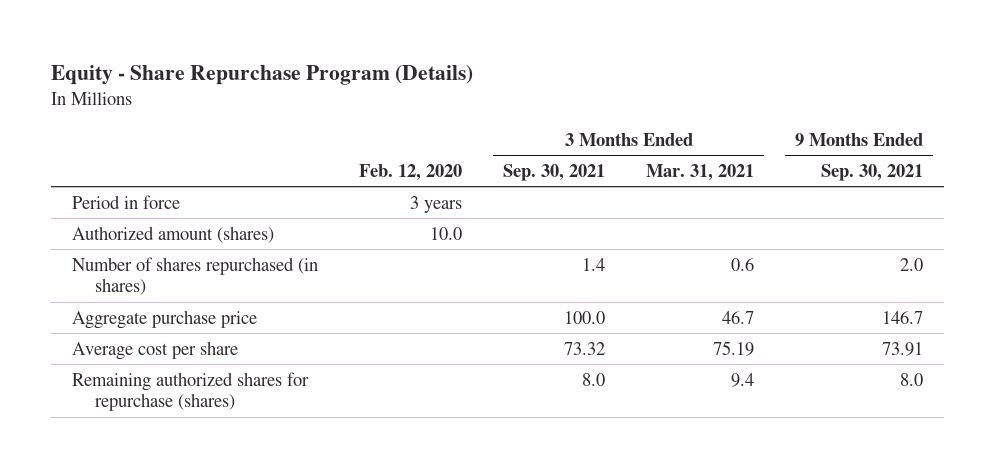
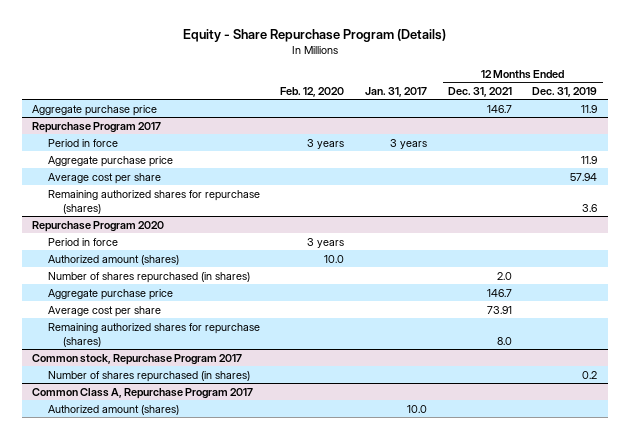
- | Feb. 12, 2020 | 3 Months Ended Sep. 30, 2021 | 3 Months Ended Mar. 31, 2021 | 9 Months Ended Sep. 30, 2021
+ | Feb. 12, 2020 | Jan. 31, 2017 | 12 Months Ended Dec. 31, 2021 | 12 Months Ended Dec. 31, 2019
- Period in force | 3 years | | |
- Authorized amount (shares) | 10.0 | | |
- Number of shares repurchased (in shares) | | 1.4 | 0.6 | 2.0
- Average cost per share | | 73.32 | 75.19 | 73.91
- Remaining authorized shares for repurchase (shares) | | 8.0 | 9.4 | 8.0
+ Repurchase Program 2017
+ Period in force | 3 years | 3 years | |
+ Aggregate purchase price | | | | 11.9
+ Average cost per share | | | | 57.94
+ Remaining authorized shares for repurchase (shares) | | | | 3.6
+ Repurchase Program 2020
+ Period in force | 3 years | | |
+ Authorized amount (shares) | 10.0 | | |
+ Number of shares repurchased (in shares) | | | 2.0 |
+ Aggregate purchase price | | | 146.7 |
+ Average cost per share | | | 73.91 |
+ Remaining authorized shares for repurchase (shares) | | | 8.0 |
+ Common stock, Repurchase Program 2017
+ Number of shares repurchased (in shares) | | | | 0.2
+ Common Class A, Repurchase Program 2017
+ Authorized amount (shares) | | 10.0 | |

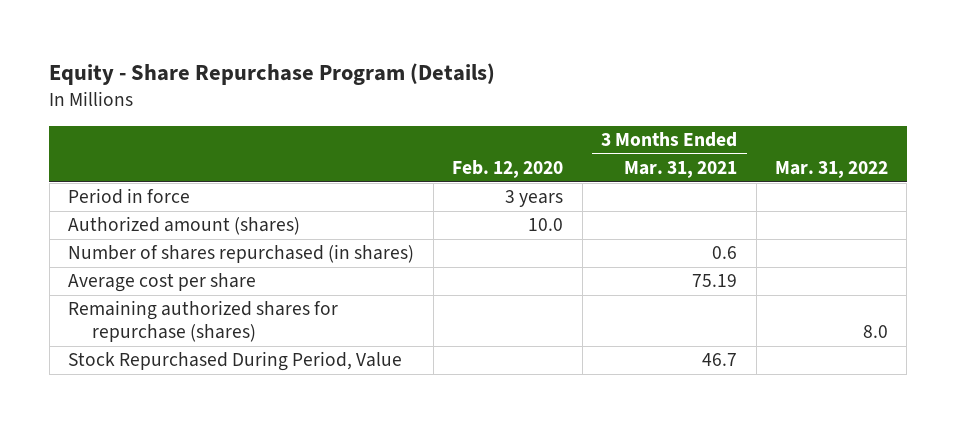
- | Feb. 12, 2020 | Jan. 31, 2017 | 12 Months Ended Dec. 31, 2021 | 12 Months Ended Dec. 31, 2019
+ | Feb. 12, 2020 | 3 Months Ended Mar. 31, 2021 | Mar. 31, 2022
- Aggregate purchase price | | | 146.7 | 11.9
- Repurchase Program 2017
- Period in force | 3 years | 3 years | |
- Aggregate purchase price | | | | 11.9
- Average cost per share | | | | 57.94
- Remaining authorized shares for repurchase (shares) | | | | 3.6
- Repurchase Program 2020
- Period in force | 3 years | | |
- Authorized amount (shares) | 10.0 | | |
- Number of shares repurchased (in shares) | | | 2.0 |
- Aggregate purchase price | | | 146.7 |
- Average cost per share | | | 73.91 |
- Remaining authorized shares for repurchase (shares) | | | 8.0 |
- Common stock, Repurchase Program 2017
- Number of shares repurchased (in shares) | | | | 0.2
- Common Class A, Repurchase Program 2017
- Authorized amount (shares) | | 10.0 | |
+ Period in force | 3 years | |
+ Authorized amount (shares) | 10.0 | |
+ Number of shares repurchased (in shares) | | 0.6 |
+ Average cost per share | | 75.19 |
+ Remaining authorized shares for repurchase (shares) | | | 8.0
+ Stock Repurchased During Period, Value | | 46.7 |

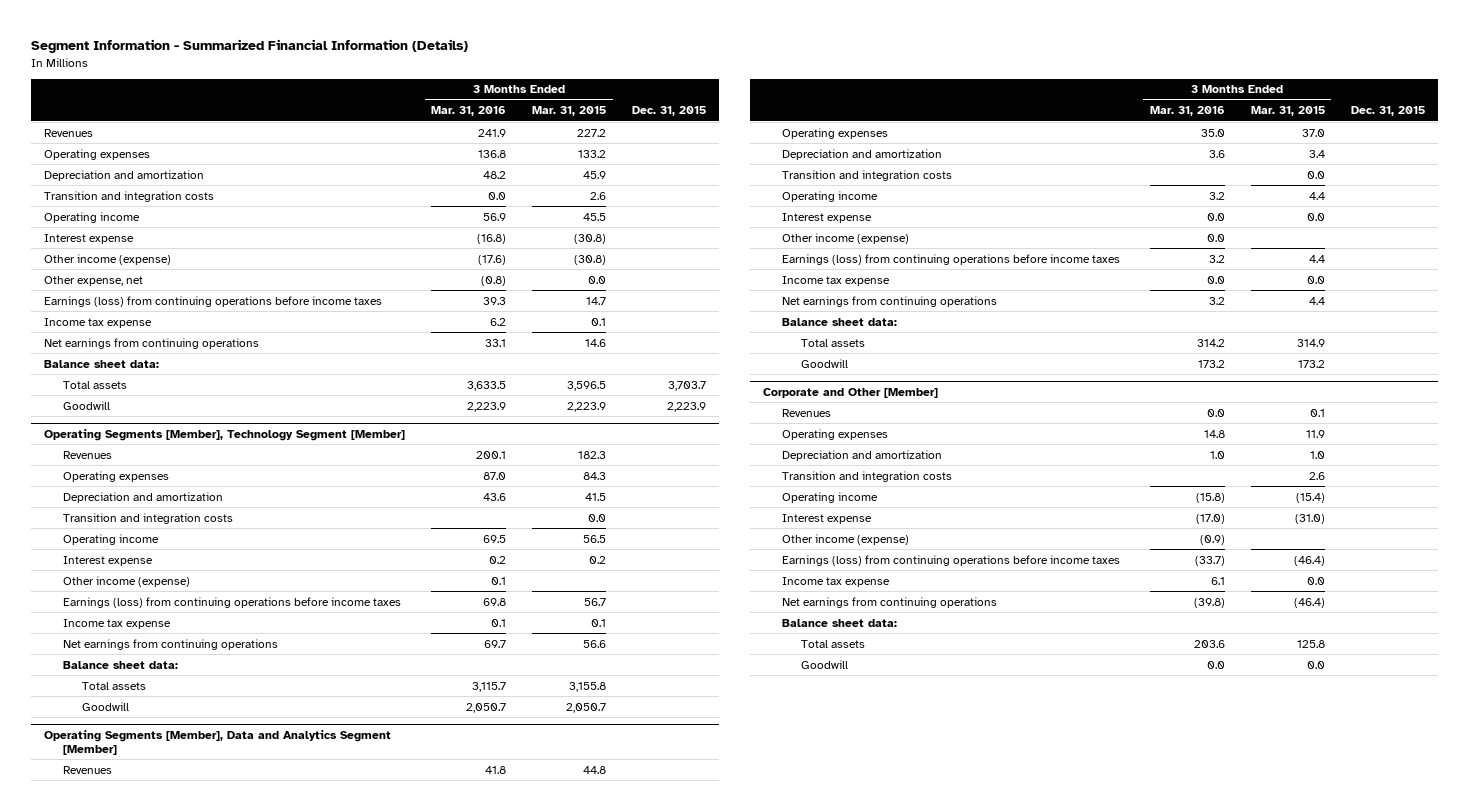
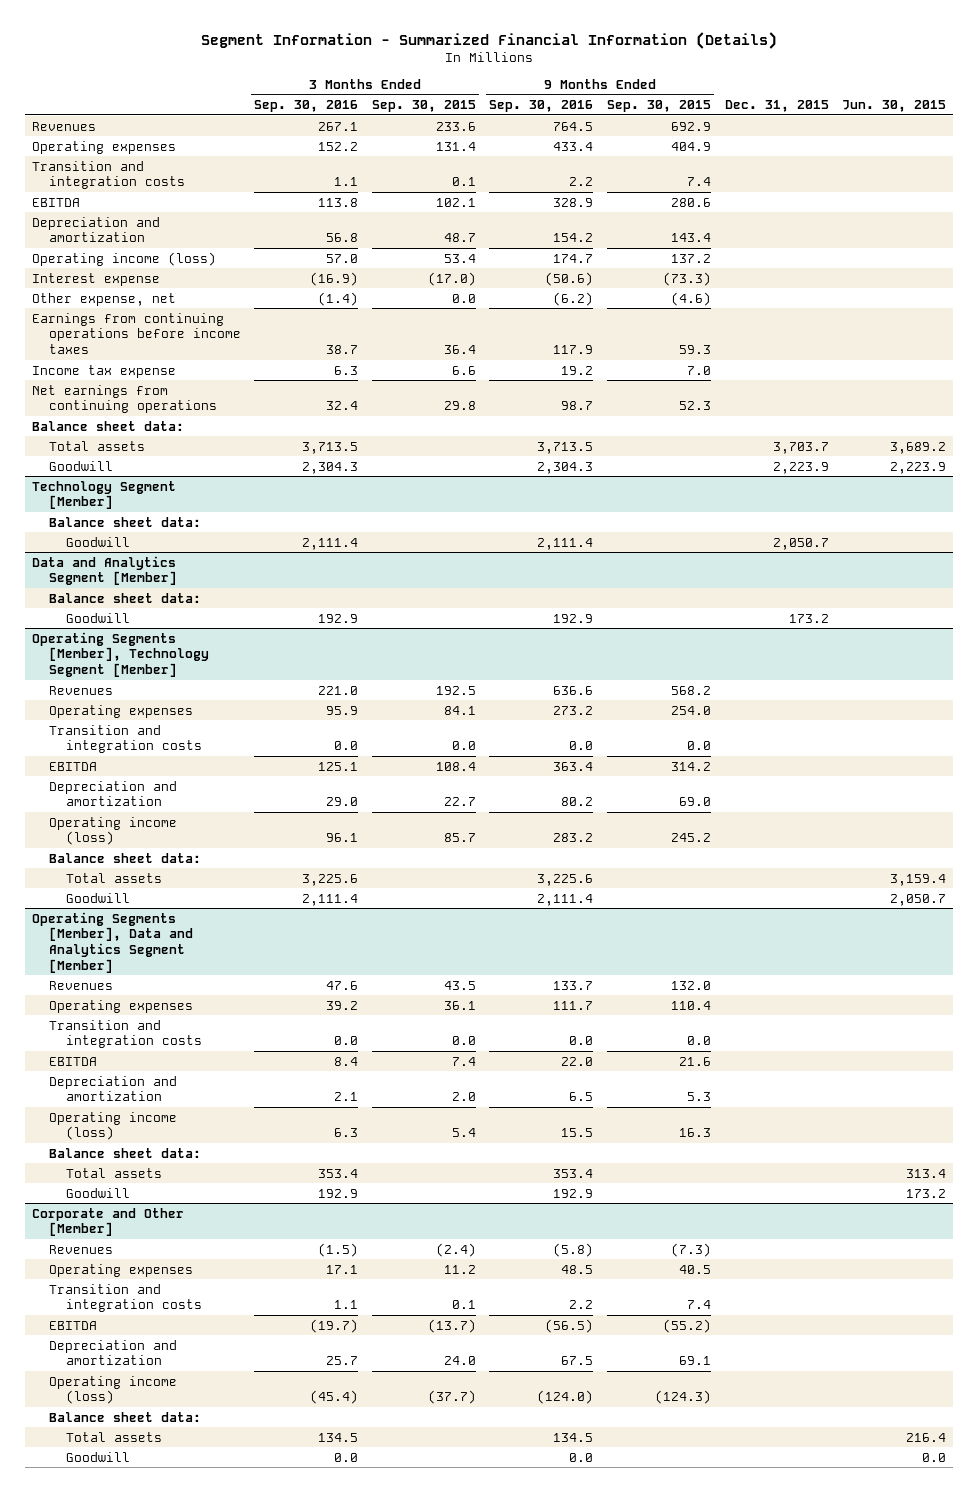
- | 3 Months Ended Mar. 31, 2016 | 3 Months Ended Mar. 31, 2015 | Dec. 31, 2015
+ | 3 Months Ended Sep. 30, 2016 | 3 Months Ended Sep. 30, 2015 | 9 Months Ended Sep. 30, 2016 | 9 Months Ended Sep. 30, 2015 | Dec. 31, 2015 | Jun. 30, 2015
- Operating income | 56.9 | 45.5 |
+ EBITDA | 113.8 | 102.1 | 328.9 | 280.6 | |
moved down: Depreciation and amortization | 56.8 | 48.7 | 154.2 | 143.4 | |
+ Operating income (loss) | 57.0 | 53.4 | 174.7 | 137.2 | |
- Other income (expense) | (17.6) | (30.8) |
- Earnings (loss) from continuing operations before income taxes | 39.3 | 14.7 |
+ Earnings from continuing operations before income taxes | 38.7 | 36.4 | 117.9 | 59.3 | |
+ Technology Segment [Member]
+ Balance sheet data:
+ Goodwill | 2,111.4 | | 2,111.4 | | 2,050.7 |
+ Data and Analytics Segment [Member]
+ Balance sheet data:
+ Goodwill | 192.9 | | 192.9 | | 173.2 |
@ Operating Segments [Member], Technology Segment [Member]
- Operating income | 69.5 | 56.5 |
- Interest expense | 0.2 | 0.2 |
- Other income (expense) | 0.1 | |
- Earnings (loss) from continuing operations before income taxes | 69.8 | 56.7 |
- Income tax expense | 0.1 | 0.1 |
- Net earnings from continuing operations | 69.7 | 56.6 |
+ EBITDA | 125.1 | 108.4 | 363.4 | 314.2 | |
moved down: Depreciation and amortization | 29.0 | 22.7 | 80.2 | 69.0 | |
+ Operating income (loss) | 96.1 | 85.7 | 283.2 | 245.2 | |
@ Operating Segments [Member], Data and Analytics Segment [Member]
- Operating income | 3.2 | 4.4 |
- Interest expense | 0.0 | 0.0 |
- Other income (expense) | 0.0 | |
- Earnings (loss) from continuing operations before income taxes | 3.2 | 4.4 |
- Income tax expense | 0.0 | 0.0 |
- Net earnings from continuing operations | 3.2 | 4.4 |
+ EBITDA | 8.4 | 7.4 | 22.0 | 21.6 | |
moved down: Depreciation and amortization | 2.1 | 2.0 | 6.5 | 5.3 | |
+ Operating income (loss) | 6.3 | 5.4 | 15.5 | 16.3 | |
@ Corporate and Other [Member]
- Operating income | (15.8) | (15.4) |
- Interest expense | (17.0) | (31.0) |
- Other income (expense) | (0.9) | |
- Earnings (loss) from continuing operations before income taxes | (33.7) | (46.4) |
- Income tax expense | 6.1 | 0.0 |
- Net earnings from continuing operations | (39.8) | (46.4) |
+ EBITDA | (19.7) | (13.7) | (56.5) | (55.2) | |
moved down: Depreciation and amortization | 25.7 | 24.0 | 67.5 | 69.1 | |
+ Operating income (loss) | (45.4) | (37.7) | (124.0) | (124.3) | |

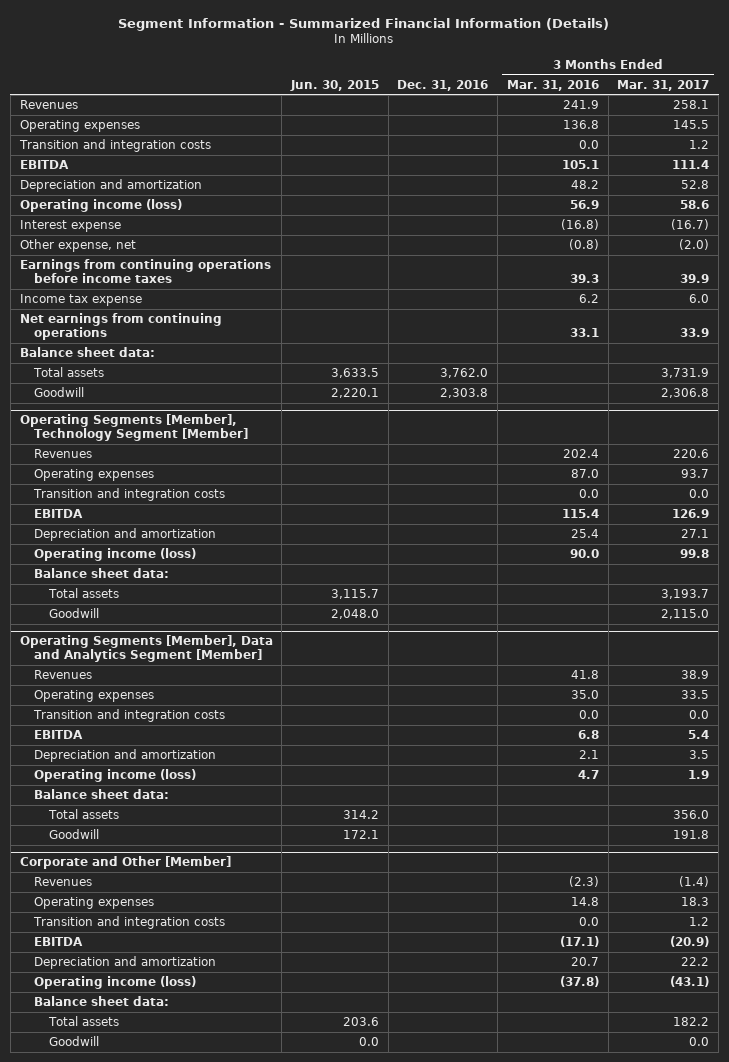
- | 3 Months Ended Sep. 30, 2016 | 3 Months Ended Sep. 30, 2015 | 9 Months Ended Sep. 30, 2016 | 9 Months Ended Sep. 30, 2015 | Dec. 31, 2015 | Jun. 30, 2015
+ | Jun. 30, 2015 | Dec. 31, 2016 | 3 Months Ended Mar. 31, 2016 | 3 Months Ended Mar. 31, 2017
- Total assets | 3,713.5 | | 3,713.5 | | 3,703.7 | 3,689.2
- Goodwill | 2,304.3 | | 2,304.3 | | 2,223.9 | 2,223.9
- Technology Segment [Member]
- Balance sheet data:
- Goodwill | 2,111.4 | | 2,111.4 | | 2,050.7 |
- Data and Analytics Segment [Member]
- Balance sheet data:
- Goodwill | 192.9 | | 192.9 | | 173.2 |
+ Total assets | 3,633.5 | 3,762.0 | | 3,731.9
+ Goodwill | 2,220.1 | 2,303.8 | | 2,306.8
@ Operating Segments [Member], Technology Segment [Member]
- Total assets | 3,225.6 | | 3,225.6 | | | 3,159.4
- Goodwill | 2,111.4 | | 2,111.4 | | | 2,050.7
+ Total assets | 3,115.7 | | | 3,193.7
+ Goodwill | 2,048.0 | | | 2,115.0
@ Operating Segments [Member], Data and Analytics Segment [Member]
- Total assets | 353.4 | | 353.4 | | | 313.4
- Goodwill | 192.9 | | 192.9 | | | 173.2
+ Total assets | 314.2 | | | 356.0
+ Goodwill | 172.1 | | | 191.8
@ Corporate and Other [Member]
- Total assets | 134.5 | | 134.5 | | | 216.4
+ Total assets | 203.6 | | | 182.2

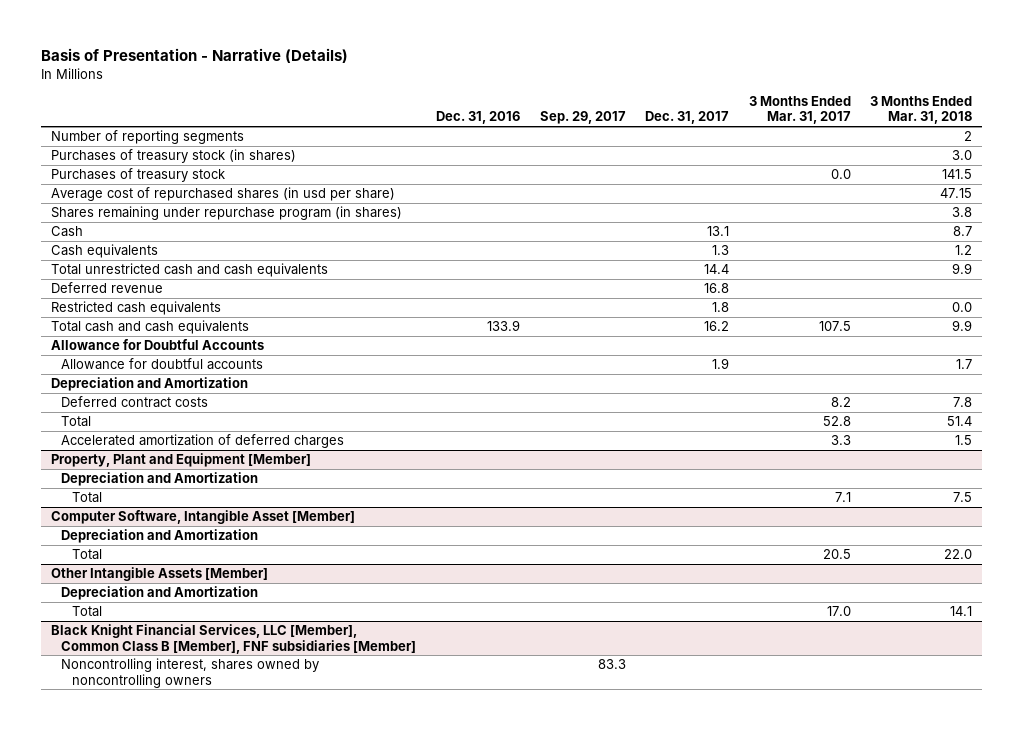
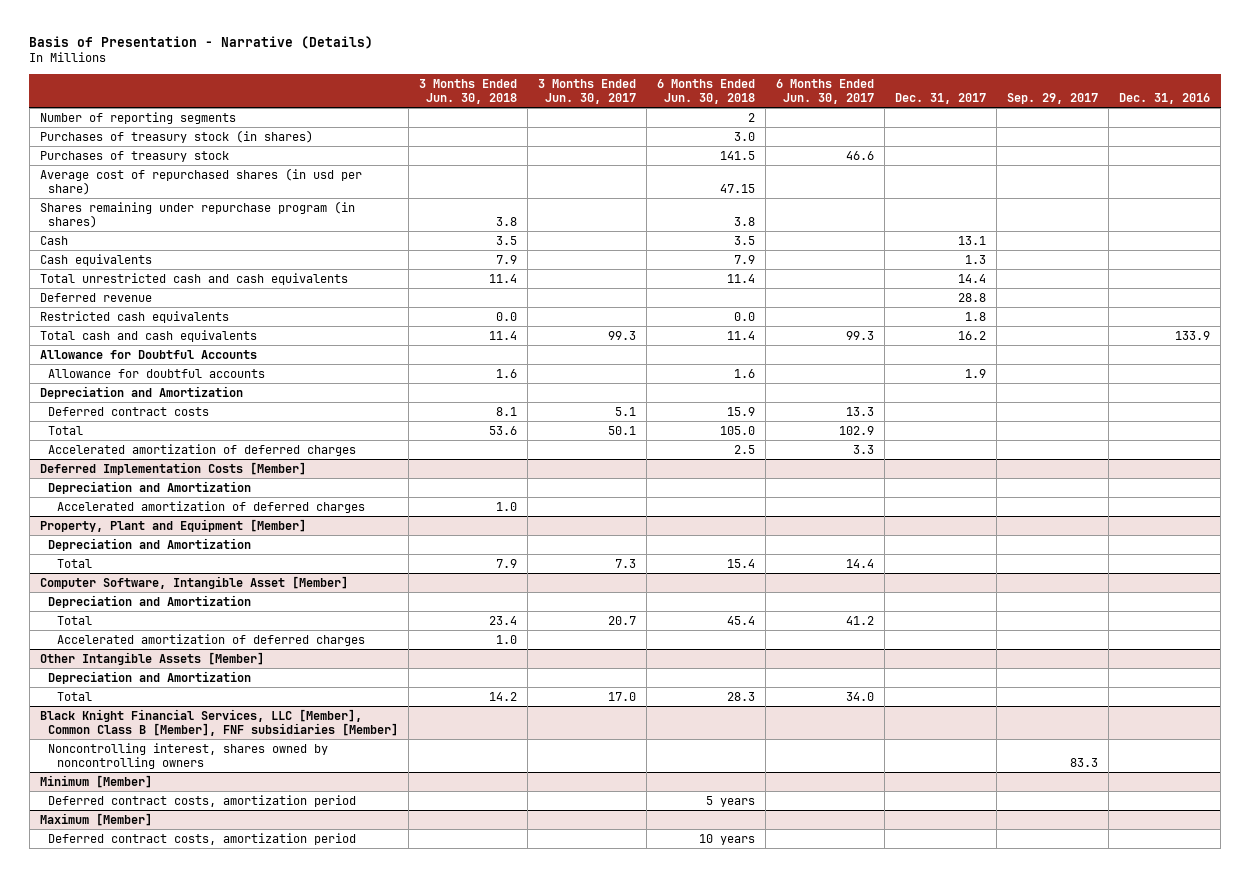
- | Dec. 31, 2016 | Sep. 29, 2017 | Dec. 31, 2017 | 3 Months Ended Mar. 31, 2017 | 3 Months Ended Mar. 31, 2018
+ | 3 Months Ended Jun. 30, 2018 | 3 Months Ended Jun. 30, 2017 | 6 Months Ended Jun. 30, 2018 | 6 Months Ended Jun. 30, 2017 | Dec. 31, 2017 | Sep. 29, 2017 | Dec. 31, 2016
- Deferred revenue | | | 16.8 | |
+ Deferred revenue | | | | | 28.8 | |
+ Deferred Implementation Costs [Member]
+ Depreciation and Amortization
+ Accelerated amortization of deferred charges | 1.0 | | | | | |
@ Computer Software, Intangible Asset [Member]
+ Accelerated amortization of deferred charges | 1.0 | | | | | |
+ Minimum [Member]
+ Deferred contract costs, amortization period | | | 5 years | | | |
+ Maximum [Member]
+ Deferred contract costs, amortization period | | | 10 years | | | |

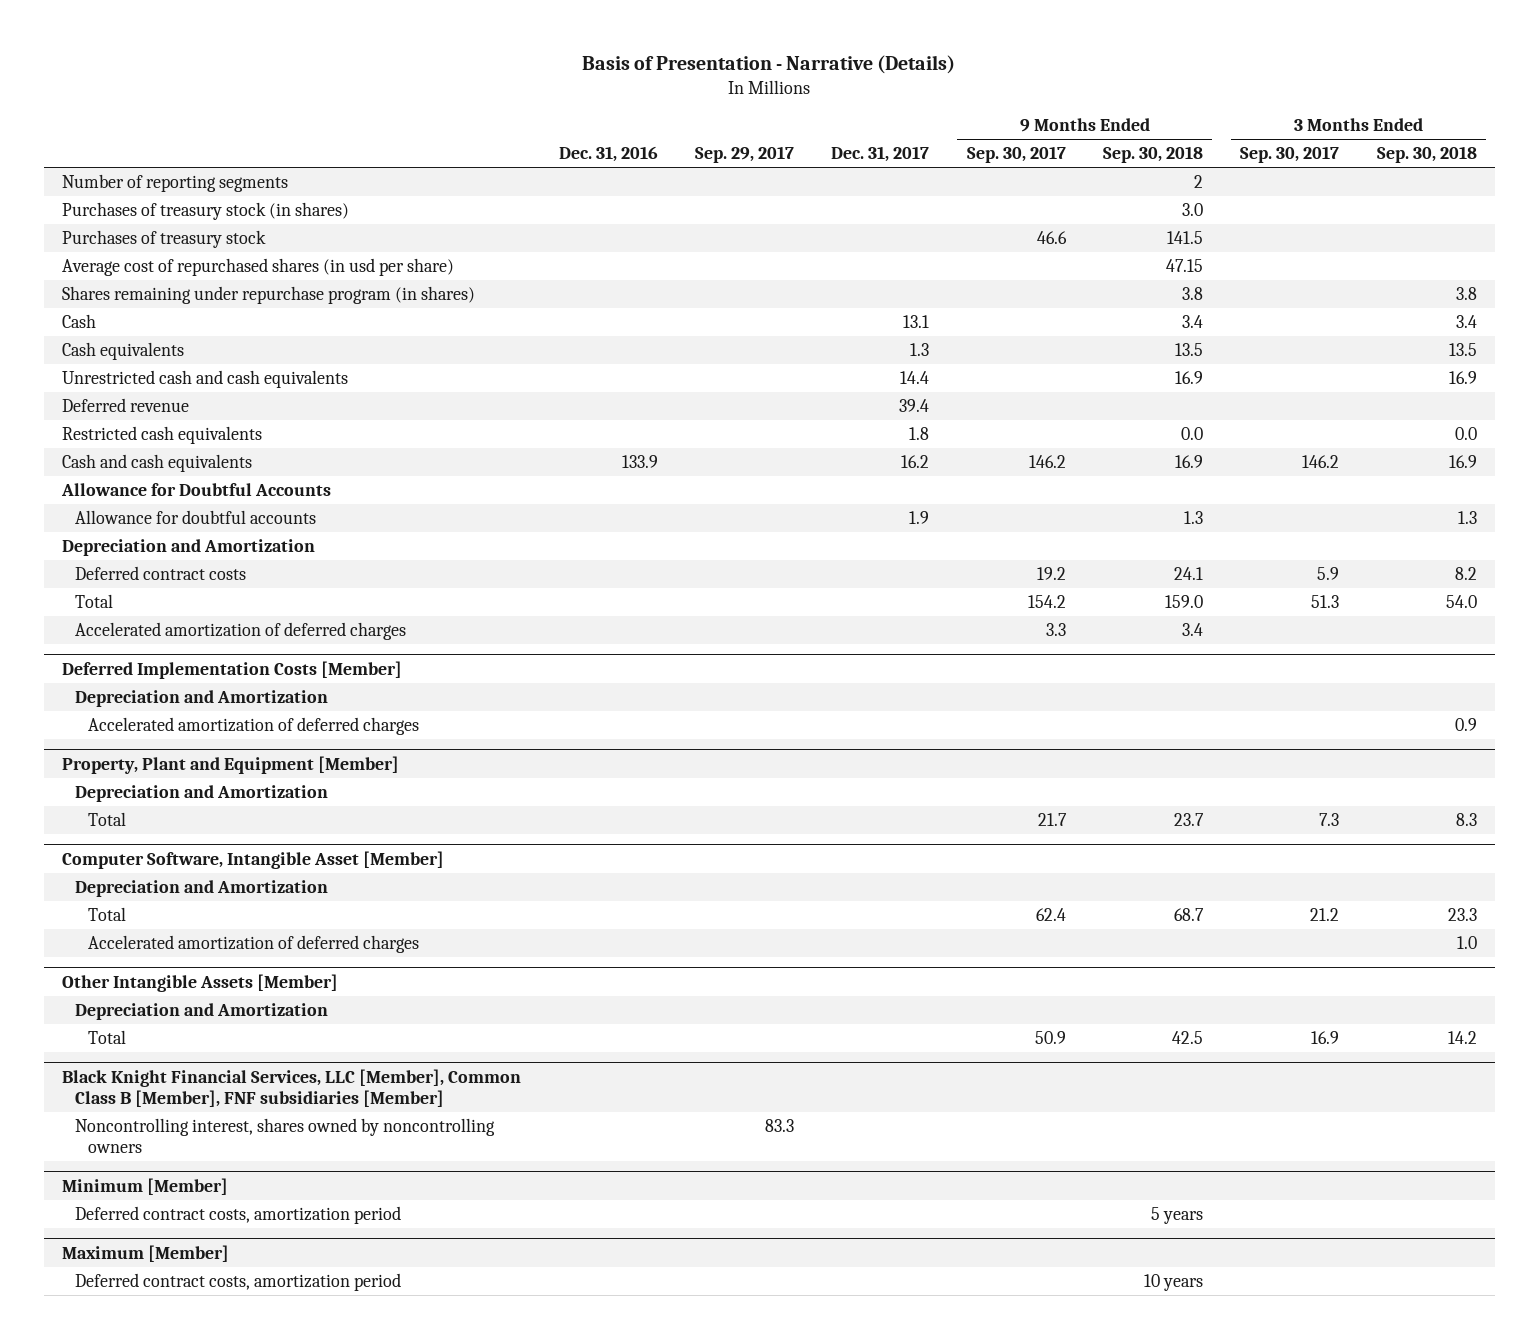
- | 3 Months Ended Jun. 30, 2018 | 3 Months Ended Jun. 30, 2017 | 6 Months Ended Jun. 30, 2018 | 6 Months Ended Jun. 30, 2017 | Dec. 31, 2017 | Sep. 29, 2017 | Dec. 31, 2016
+ | Dec. 31, 2016 | Sep. 29, 2017 | Dec. 31, 2017 | 9 Months Ended Sep. 30, 2017 | 9 Months Ended Sep. 30, 2018 | 3 Months Ended Sep. 30, 2017 | 3 Months Ended Sep. 30, 2018
- Total unrestricted cash and cash equivalents | 11.4 | | 11.4 | | 14.4 | |
- Deferred revenue | | | | | 28.8 | |
+ Unrestricted cash and cash equivalents | | | 14.4 | | 16.9 | | 16.9
+ Deferred revenue | | | 39.4 | | | |
- Total cash and cash equivalents | 11.4 | 99.3 | 11.4 | 99.3 | 16.2 | | 133.9
+ Cash and cash equivalents | 133.9 | | 16.2 | 146.2 | 16.9 | 146.2 | 16.9

